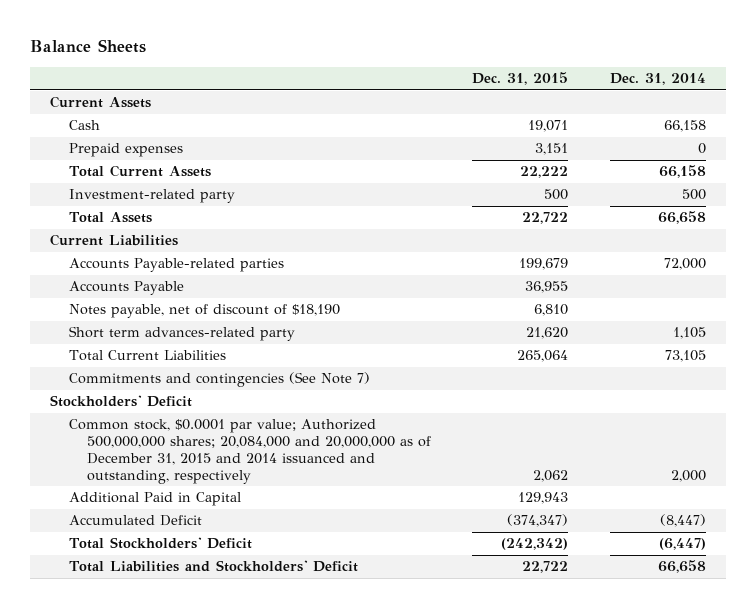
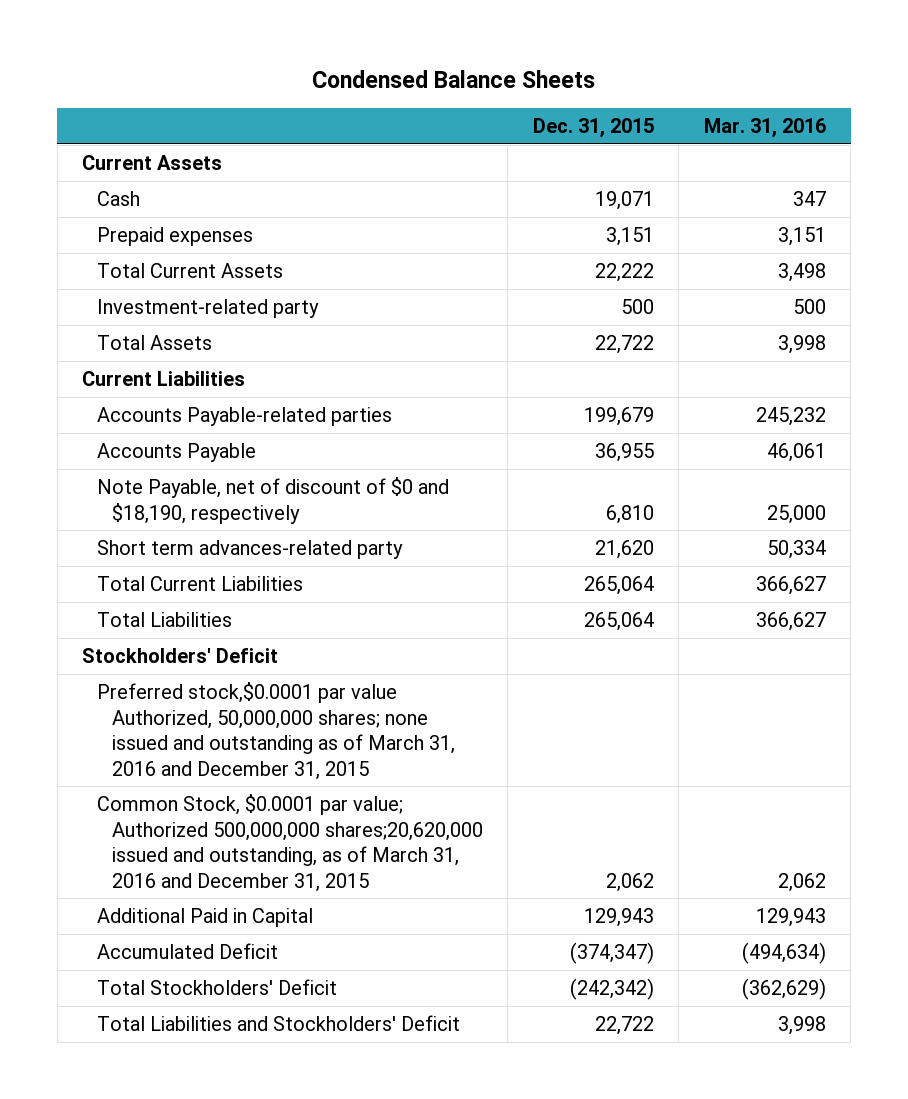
- Balance Sheets
+ Condensed Balance Sheets
- | Dec. 31, 2015 | Dec. 31, 2014
+ | Dec. 31, 2015 | Mar. 31, 2016
- Notes payable, net of discount of $18,190 | 6,810 |
+ Note Payable, net of discount of $0 and $18,190, respectively | 6,810 | 25,000
- Commitments and contingencies (See Note 7)
+ Total Liabilities | 265,064 | 366,627
- Common stock, $0.0001 par value; Authorized 500,000,000 shares; 20,084,000 and 20,000,000 as of December 31, 2015 and 2014 issuanced and outstanding, respectively | 2,062 | 2,000
+ Preferred stock,$0.0001 par value Authorized, 50,000,000 shares; none issued and outstanding as of March 31, 2016 and December 31, 2015
+ Common Stock, $0.0001 par value; Authorized 500,000,000 shares;20,620,000 issued and outstanding, as of March 31, 2016 and December 31, 2015 | 2,062 | 2,062

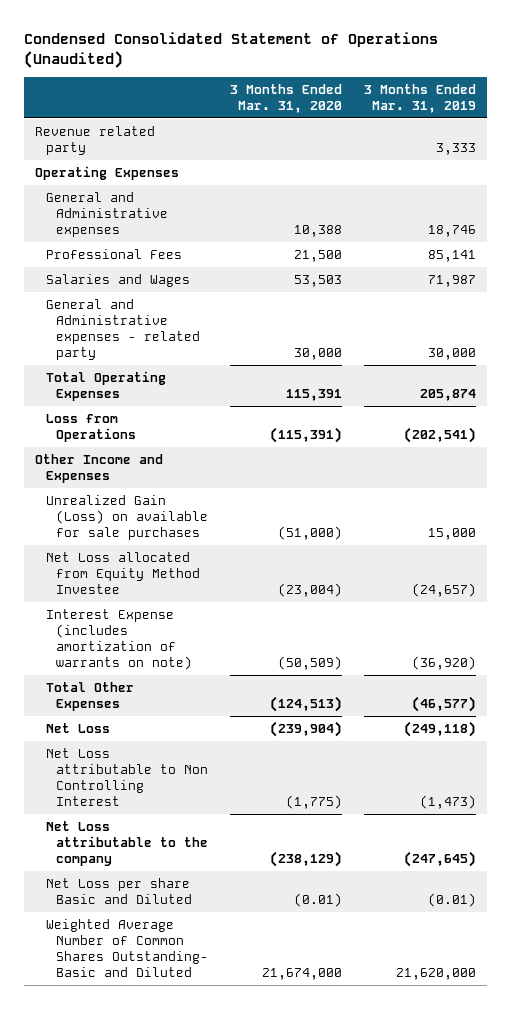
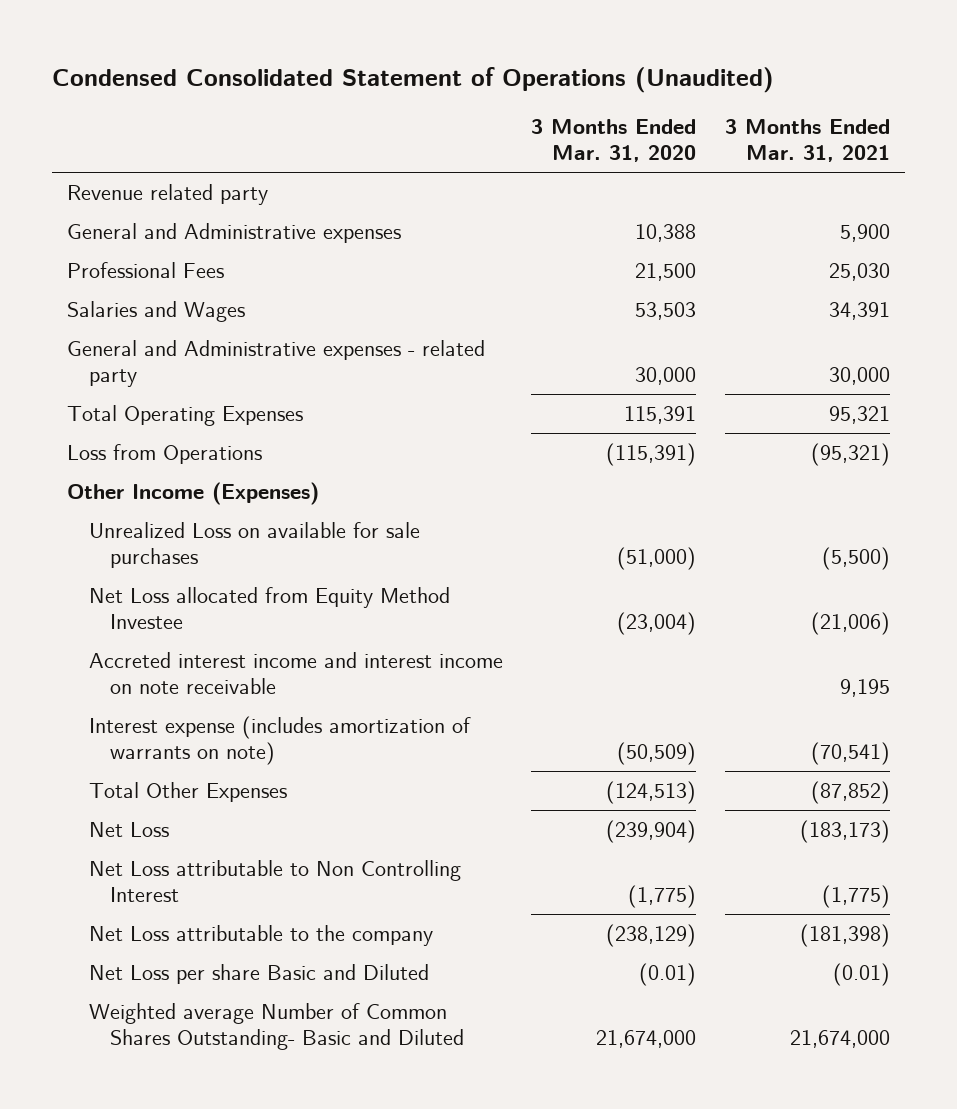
- | 3 Months Ended Mar. 31, 2020 | 3 Months Ended Mar. 31, 2019
+ | 3 Months Ended Mar. 31, 2020 | 3 Months Ended Mar. 31, 2021
- Operating Expenses
- Other Income and Expenses
- Unrealized Gain (Loss) on available for sale purchases | (51,000) | 15,000
+ Other Income (Expenses)
+ Unrealized Loss on available for sale purchases | (51,000) | (5,500)
- Interest Expense (includes amortization of warrants on note) | (50,509) | (36,920)
+ Accreted interest income and interest income on note receivable | | 9,195
+ Interest expense (includes amortization of warrants on note) | (50,509) | (70,541)
- Weighted Average Number of Common Shares Outstanding- Basic and Diluted | 21,674,000 | 21,620,000
+ Weighted average Number of Common Shares Outstanding- Basic and Diluted | 21,674,000 | 21,674,000

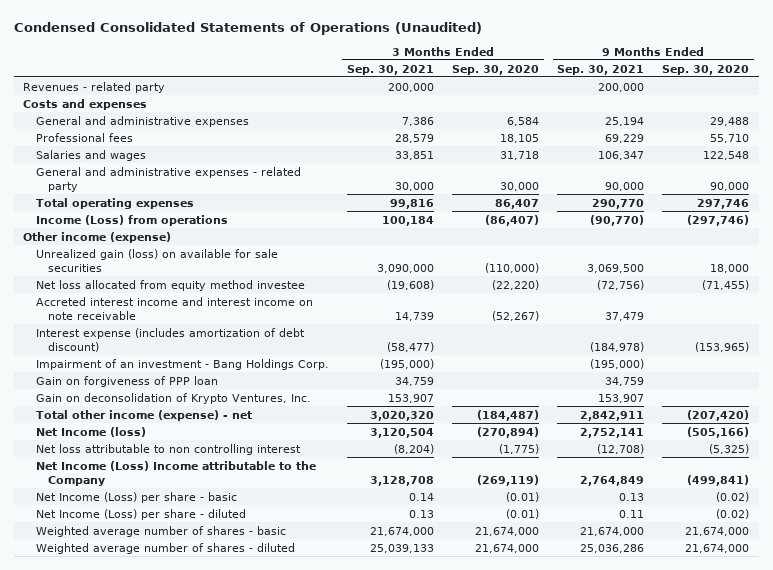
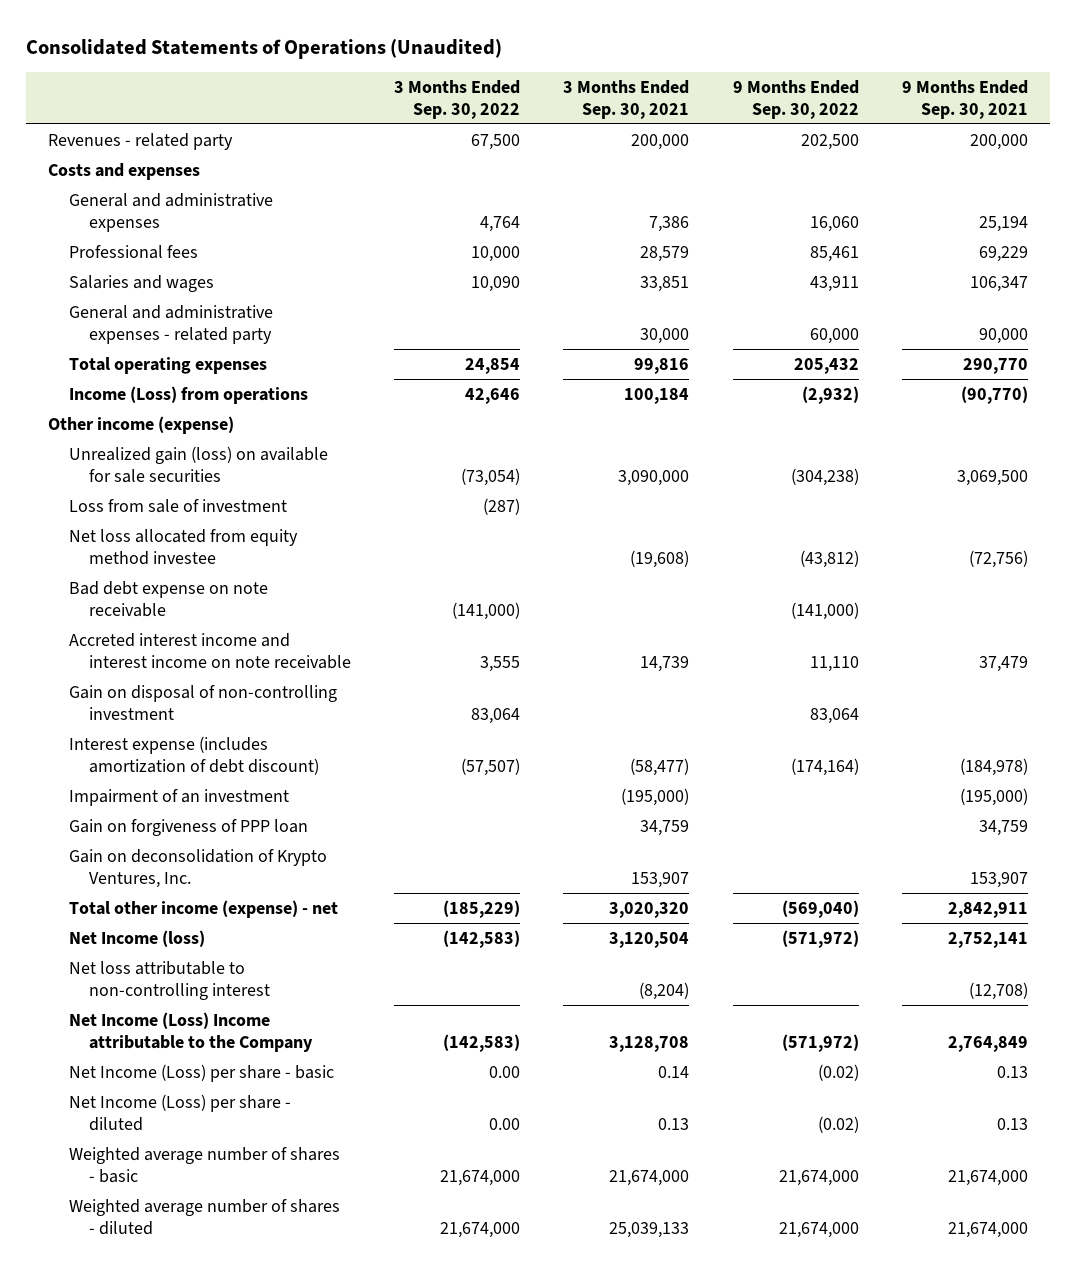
- Condensed Consolidated Statements of Operations (Unaudited)
+ Consolidated Statements of Operations (Unaudited)
- | 3 Months Ended Sep. 30, 2021 | 3 Months Ended Sep. 30, 2020 | 9 Months Ended Sep. 30, 2021 | 9 Months Ended Sep. 30, 2020
+ | 3 Months Ended Sep. 30, 2022 | 3 Months Ended Sep. 30, 2021 | 9 Months Ended Sep. 30, 2022 | 9 Months Ended Sep. 30, 2021
+ Loss from sale of investment | (287) | | |
+ Bad debt expense on note receivable | (141,000) | | (141,000) |
+ Gain on disposal of non-controlling investment | 83,064 | | 83,064 |
- Impairment of an investment - Bang Holdings Corp. | (195,000) | | (195,000) |
+ Impairment of an investment | | (195,000) | | (195,000)
- Net loss attributable to non controlling interest | (8,204) | (1,775) | (12,708) | (5,325)
+ Net loss attributable to non-controlling interest | | (8,204) | | (12,708)
- Net Income (Loss) per share - diluted | 0.13 | (0.01) | 0.11 | (0.02)
+ Net Income (Loss) per share - diluted | 0.00 | 0.13 | (0.02) | 0.13
- Weighted average number of shares - diluted | 25,039,133 | 21,674,000 | 25,036,286 | 21,674,000
+ Weighted average number of shares - diluted | 21,674,000 | 25,039,133 | 21,674,000 | 21,674,000

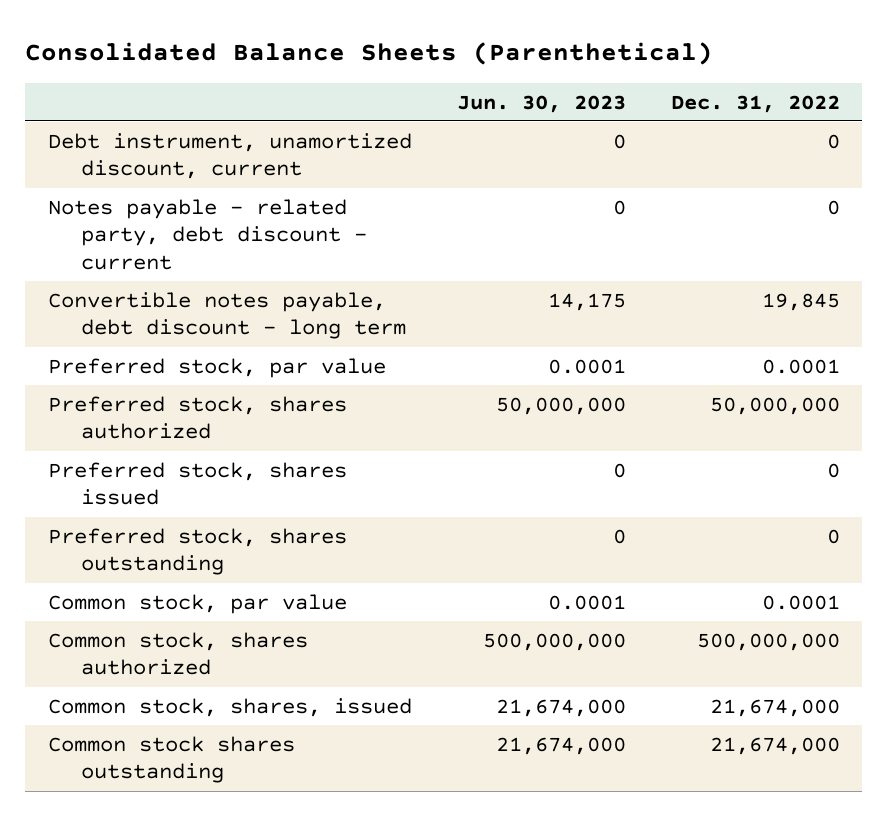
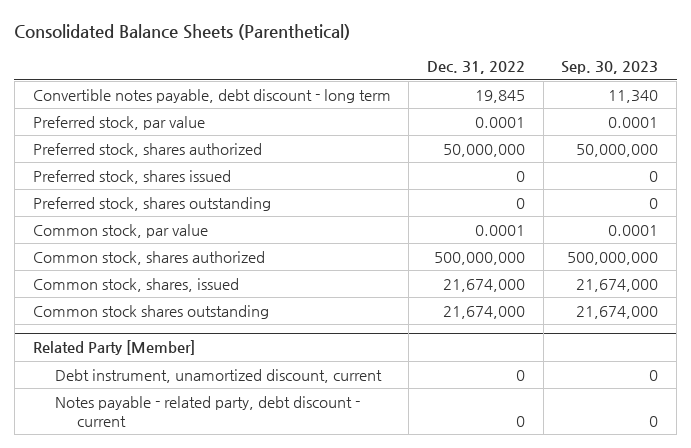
- | Jun. 30, 2023 | Dec. 31, 2022
+ | Dec. 31, 2022 | Sep. 30, 2023
- Debt instrument, unamortized discount, current | 0 | 0
- Notes payable - related party, debt discount - current | 0 | 0
+ Related Party [Member]
+ Debt instrument, unamortized discount, current | 0 | 0
+ Notes payable - related party, debt discount - current | 0 | 0

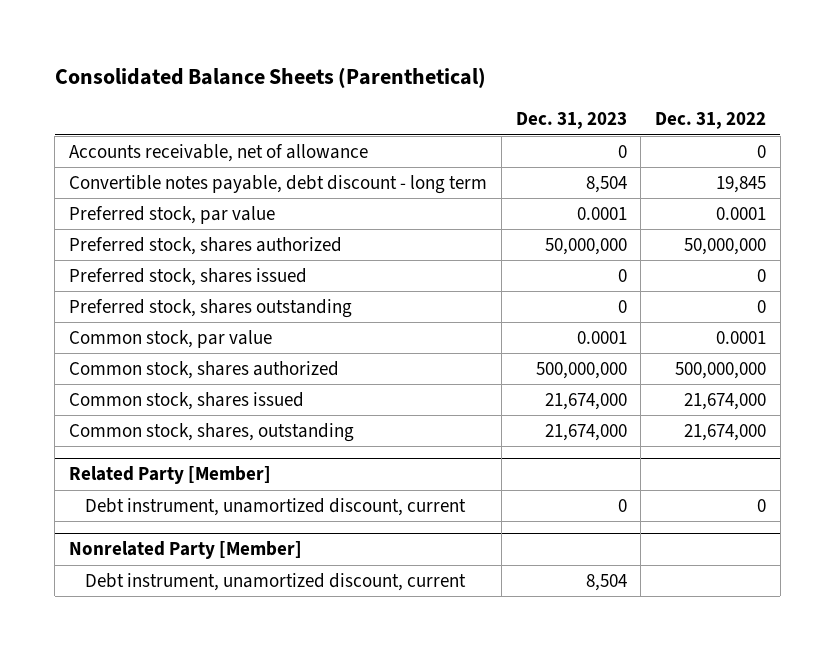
- | Dec. 31, 2022 | Sep. 30, 2023
+ | Dec. 31, 2023 | Dec. 31, 2022
+ Accounts receivable, net of allowance | 0 | 0
- Common stock, shares, issued | 21,674,000 | 21,674,000
- Common stock shares outstanding | 21,674,000 | 21,674,000
+ Common stock, shares issued | 21,674,000 | 21,674,000
+ Common stock, shares, outstanding | 21,674,000 | 21,674,000
@ Related Party [Member]
- Notes payable - related party, debt discount - current | 0 | 0
+ Nonrelated Party [Member]
+ Debt instrument, unamortized discount, current | 8,504 |

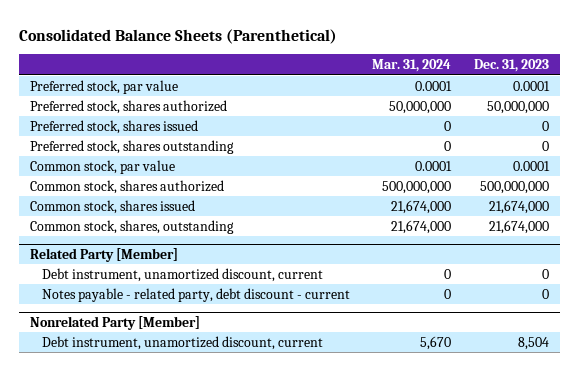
- | Dec. 31, 2023 | Dec. 31, 2022
+ | Mar. 31, 2024 | Dec. 31, 2023
- Accounts receivable, net of allowance | 0 | 0
- Convertible notes payable, debt discount - long term | 8,504 | 19,845
@ Related Party [Member]
+ Notes payable - related party, debt discount - current | 0 | 0

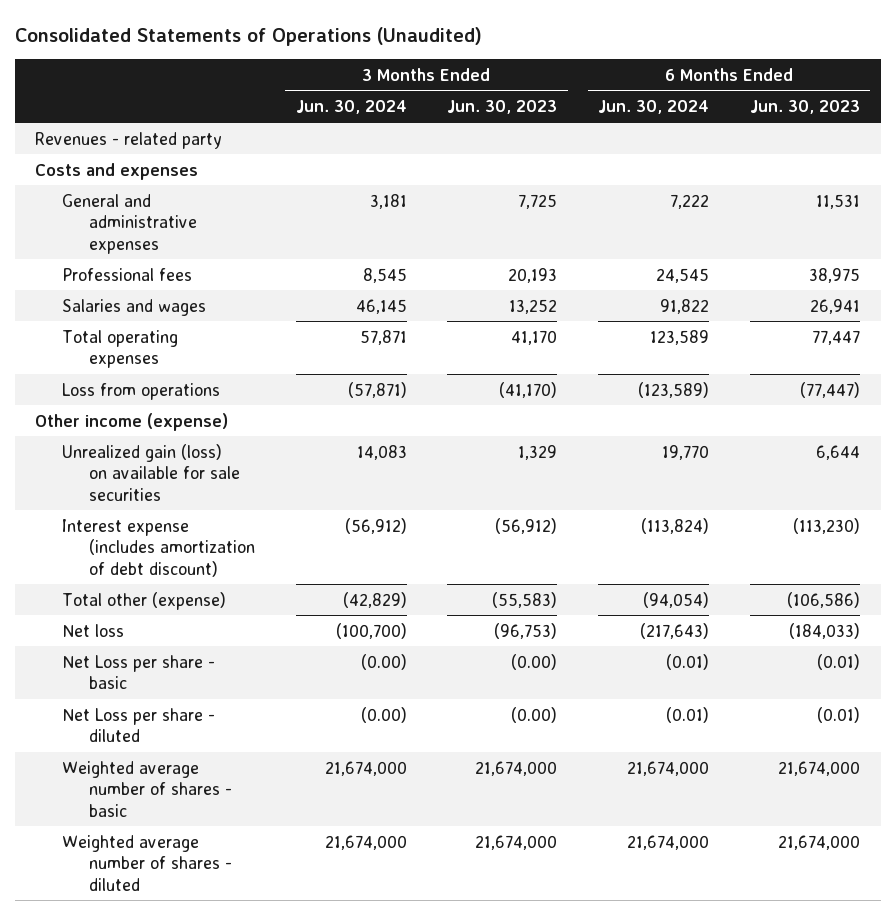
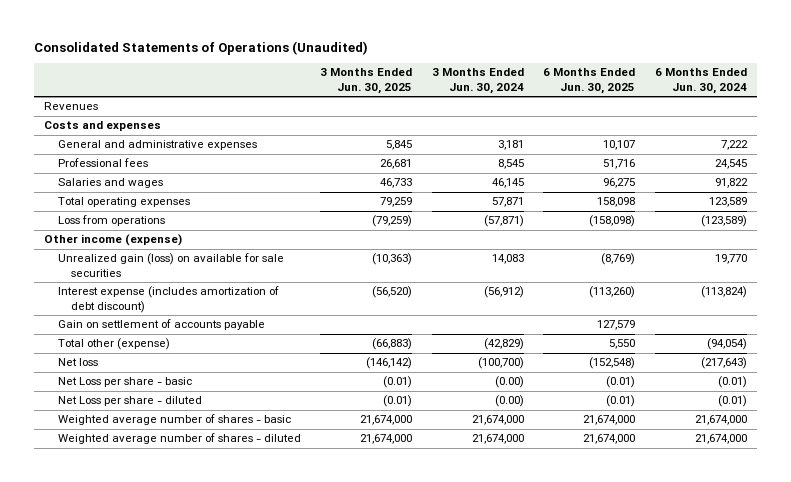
- | 3 Months Ended Jun. 30, 2024 | 3 Months Ended Jun. 30, 2023 | 6 Months Ended Jun. 30, 2024 | 6 Months Ended Jun. 30, 2023
+ | 3 Months Ended Jun. 30, 2025 | 3 Months Ended Jun. 30, 2024 | 6 Months Ended Jun. 30, 2025 | 6 Months Ended Jun. 30, 2024
- Revenues - related party
+ Revenues
+ Gain on settlement of accounts payable | | | 127,579 |

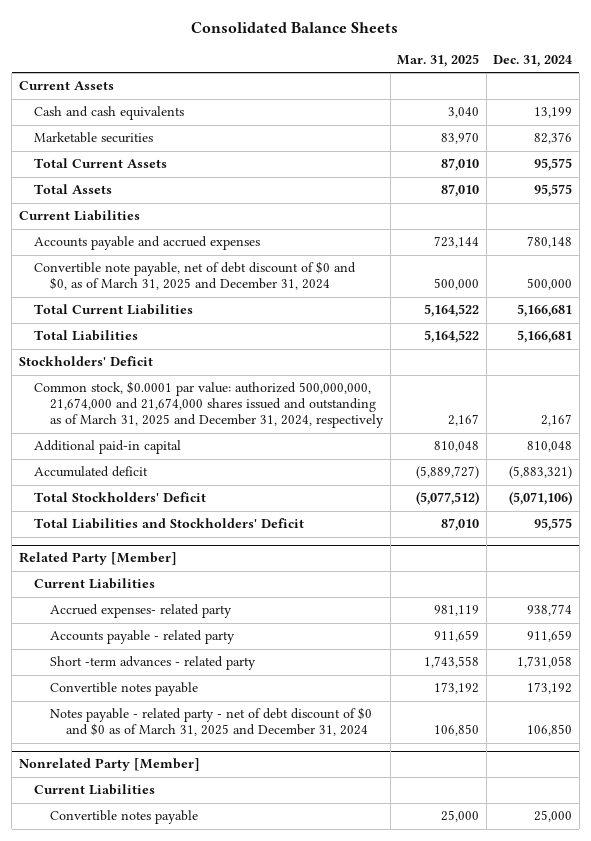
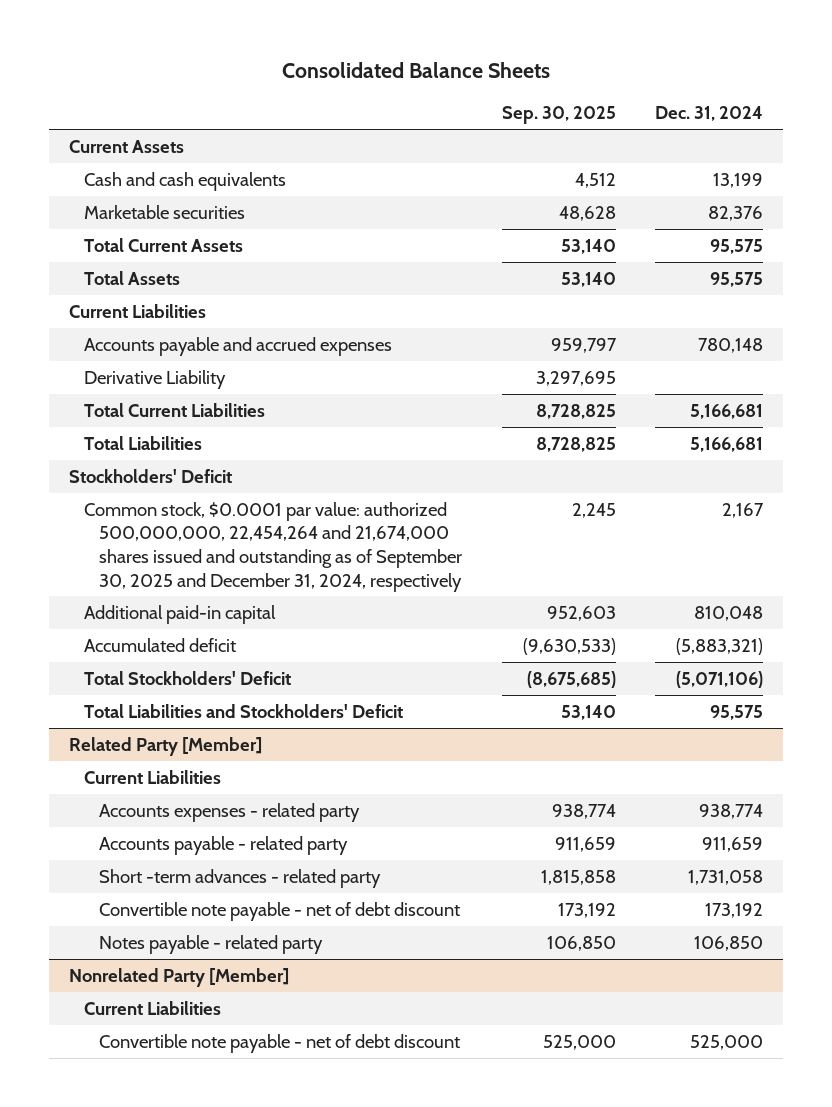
- | Mar. 31, 2025 | Dec. 31, 2024
+ | Sep. 30, 2025 | Dec. 31, 2024
- Convertible note payable, net of debt discount of $0 and $0, as of March 31, 2025 and December 31, 2024 | 500,000 | 500,000
+ Derivative Liability | 3,297,695 |
- Common stock, $0.0001 par value: authorized 500,000,000, 21,674,000 and 21,674,000 shares issued and outstanding as of March 31, 2025 and December 31, 2024, respectively | 2,167 | 2,167
+ Common stock, $0.0001 par value: authorized 500,000,000, 22,454,264 and 21,674,000 shares issued and outstanding as of September 30, 2025 and December 31, 2024, respectively | 2,245 | 2,167
@ Related Party [Member]
- Accrued expenses- related party | 981,119 | 938,774
+ Accounts expenses - related party | 938,774 | 938,774
- Convertible notes payable | 173,192 | 173,192
- Notes payable - related party - net of debt discount of $0 and $0 as of March 31, 2025 and December 31, 2024 | 106,850 | 106,850
+ Convertible note payable - net of debt discount | 173,192 | 173,192
+ Notes payable - related party | 106,850 | 106,850
@ Nonrelated Party [Member]
- Convertible notes payable | 25,000 | 25,000
+ Convertible note payable - net of debt discount | 525,000 | 525,000

